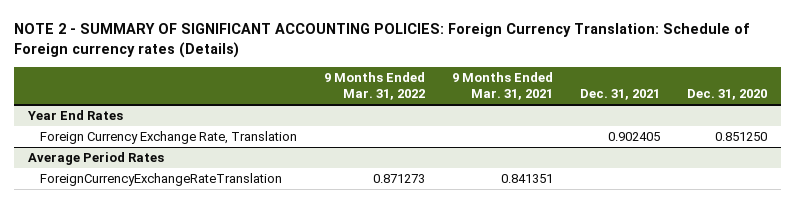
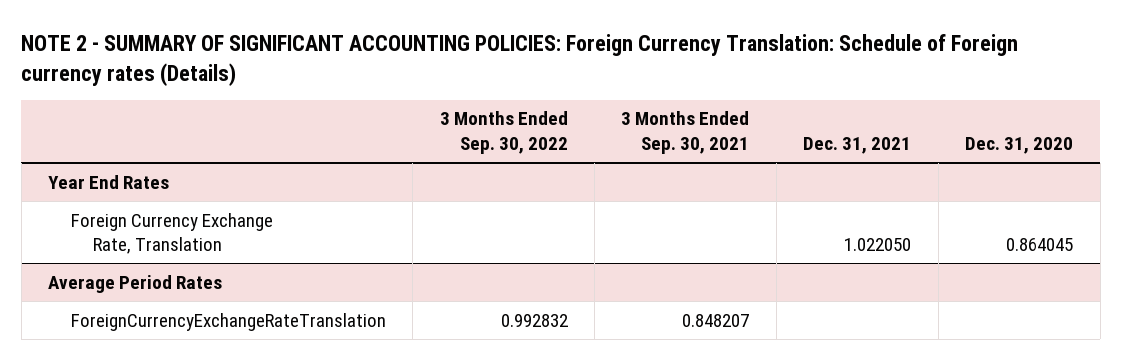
- | 9 Months Ended Mar. 31, 2022 | 9 Months Ended Mar. 31, 2021 | Dec. 31, 2021 | Dec. 31, 2020
+ | 3 Months Ended Sep. 30, 2022 | 3 Months Ended Sep. 30, 2021 | Dec. 31, 2021 | Dec. 31, 2020
@ Year End Rates
- Foreign Currency Exchange Rate, Translation | | | 0.902405 | 0.851250
+ Foreign Currency Exchange Rate, Translation | | | 1.022050 | 0.864045

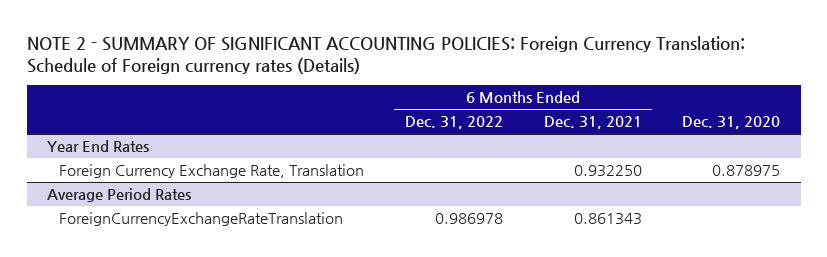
- | 3 Months Ended Sep. 30, 2022 | 3 Months Ended Sep. 30, 2021 | Dec. 31, 2021 | Dec. 31, 2020
+ | 6 Months Ended Dec. 31, 2022 | 6 Months Ended Dec. 31, 2021 | Dec. 31, 2020
@ Year End Rates
- Foreign Currency Exchange Rate, Translation | | | 1.022050 | 0.864045
+ Foreign Currency Exchange Rate, Translation | | 0.932250 | 0.878975

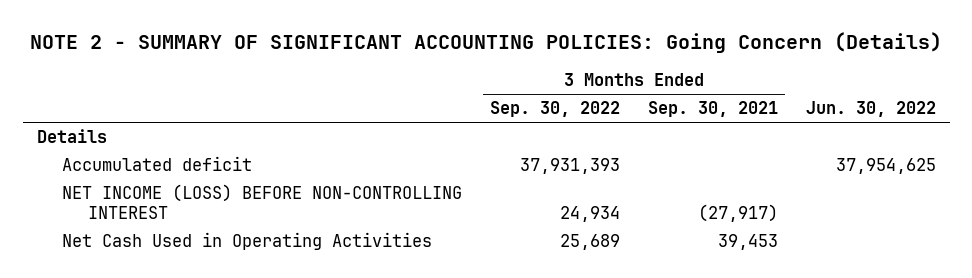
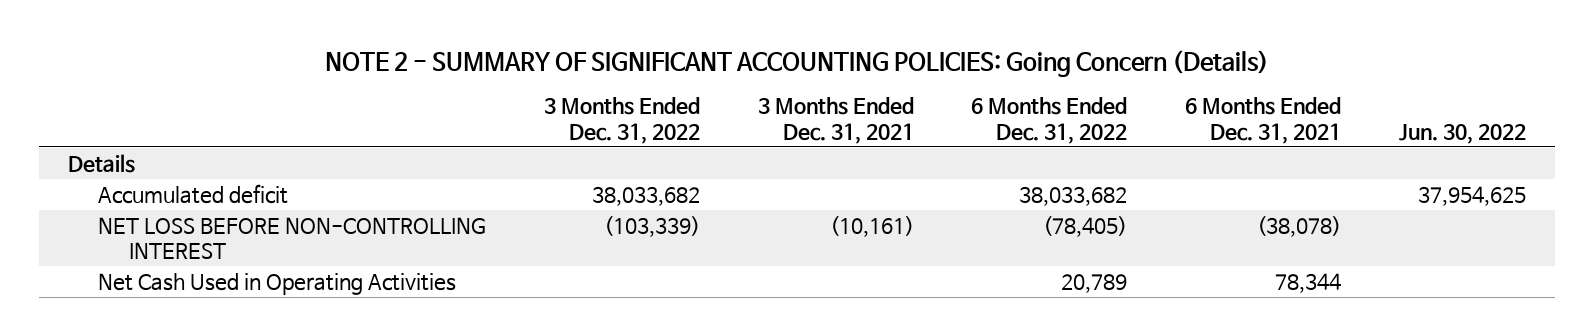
- | 3 Months Ended Sep. 30, 2022 | 3 Months Ended Sep. 30, 2021 | Jun. 30, 2022
+ | 3 Months Ended Dec. 31, 2022 | 3 Months Ended Dec. 31, 2021 | 6 Months Ended Dec. 31, 2022 | 6 Months Ended Dec. 31, 2021 | Jun. 30, 2022
- NET INCOME (LOSS) BEFORE NON-CONTROLLING INTEREST | 24,934 | (27,917) |
+ NET LOSS BEFORE NON-CONTROLLING INTEREST | (103,339) | (10,161) | (78,405) | (38,078) |

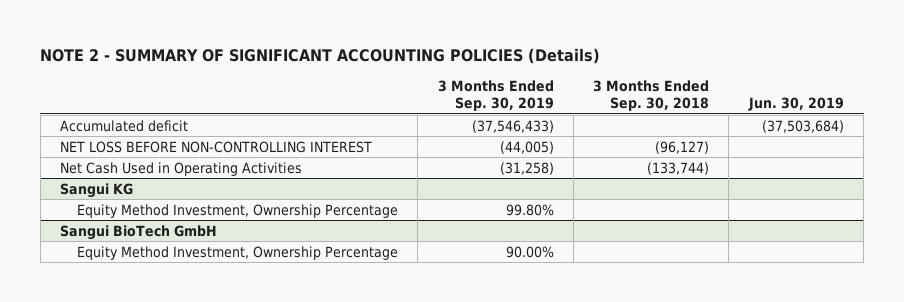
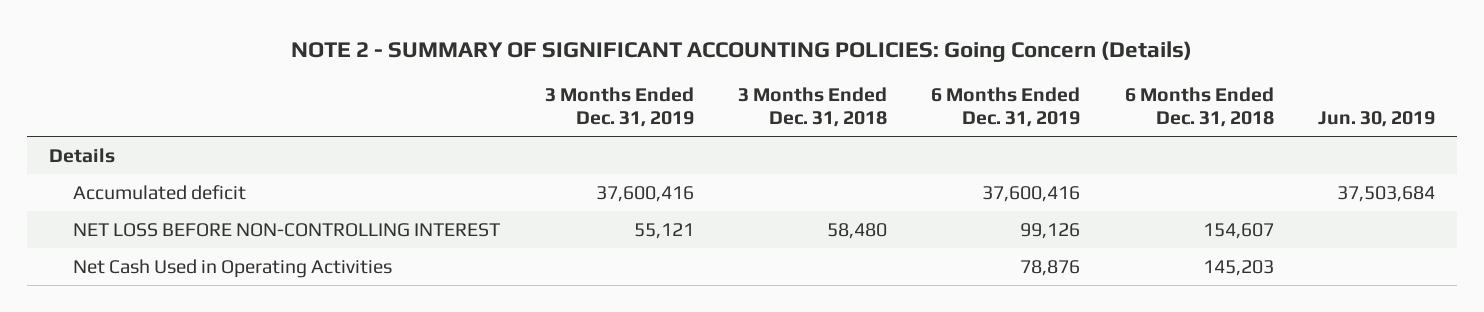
- NOTE 2 - SUMMARY OF SIGNIFICANT ACCOUNTING POLICIES (Details)
+ NOTE 2 - SUMMARY OF SIGNIFICANT ACCOUNTING POLICIES: Going Concern (Details)
- | 3 Months Ended Sep. 30, 2019 | 3 Months Ended Sep. 30, 2018 | Jun. 30, 2019
+ | 3 Months Ended Dec. 31, 2019 | 3 Months Ended Dec. 31, 2018 | 6 Months Ended Dec. 31, 2019 | 6 Months Ended Dec. 31, 2018 | Jun. 30, 2019
- Accumulated deficit | (37,546,433) | | (37,503,684)
+ Details
+ Accumulated deficit | 37,600,416 | | 37,600,416 | | 37,503,684
- Sangui KG
- Equity Method Investment, Ownership Percentage | 99.80% | |
- Sangui BioTech GmbH
- Equity Method Investment, Ownership Percentage | 90.00% | |

